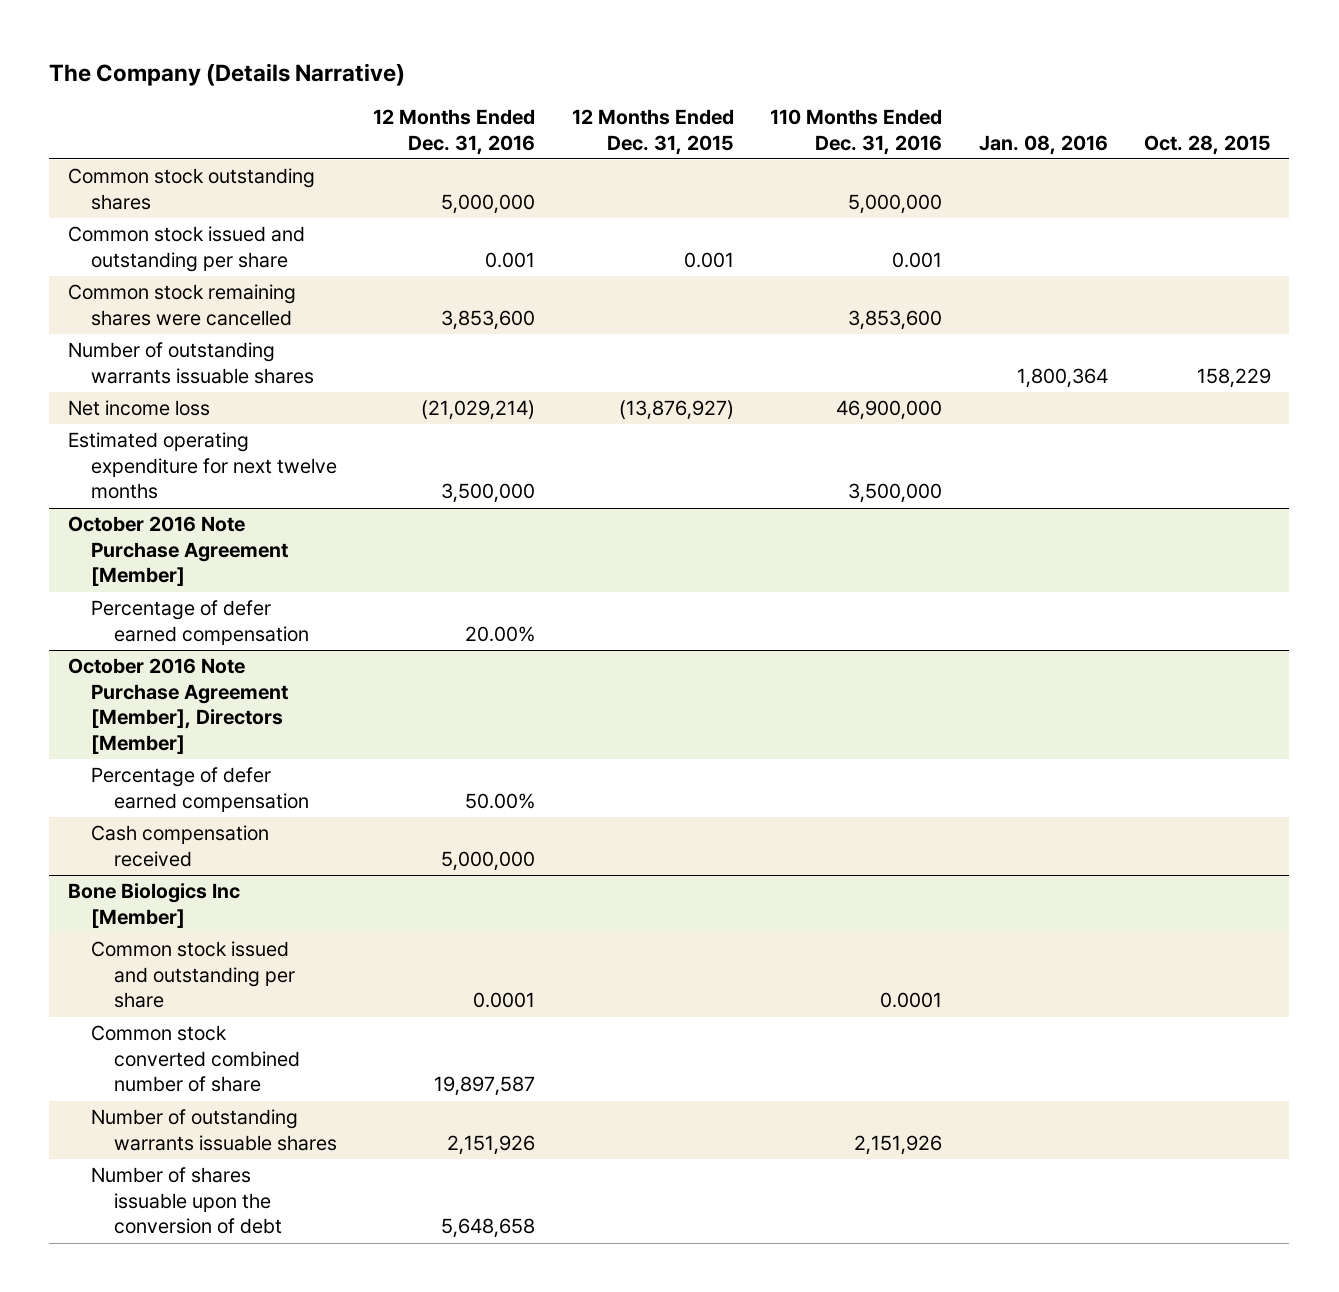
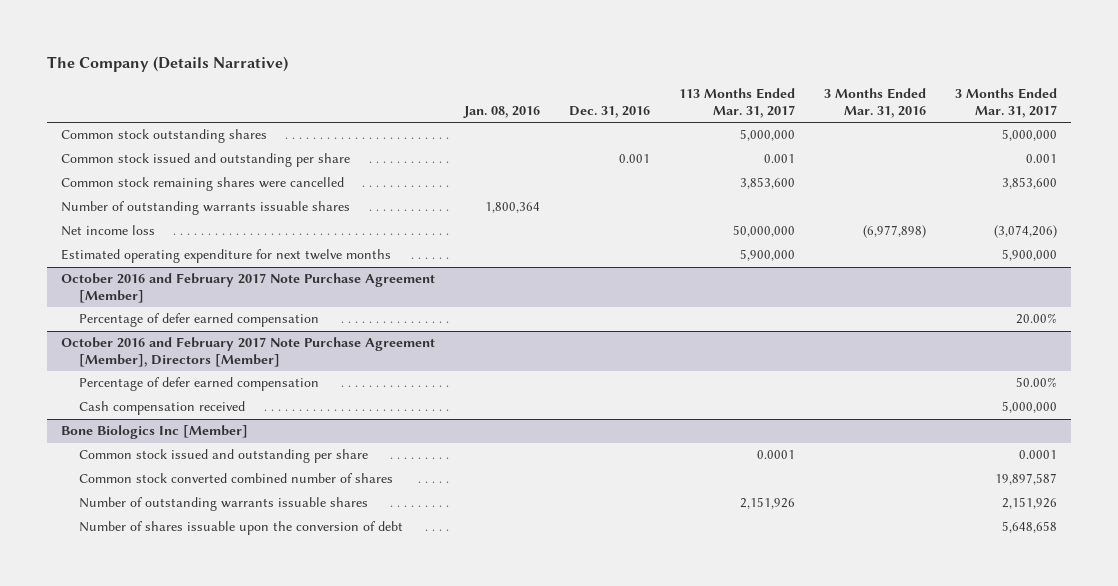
- | 12 Months Ended Dec. 31, 2016 | 12 Months Ended Dec. 31, 2015 | 110 Months Ended Dec. 31, 2016 | Jan. 08, 2016 | Oct. 28, 2015
+ | Jan. 08, 2016 | Dec. 31, 2016 | 113 Months Ended Mar. 31, 2017 | 3 Months Ended Mar. 31, 2016 | 3 Months Ended Mar. 31, 2017
- October 2016 Note Purchase Agreement [Member]
- Percentage of defer earned compensation | 20.00% | | | |
- October 2016 Note Purchase Agreement [Member], Directors [Member]
+ October 2016 and February 2017 Note Purchase Agreement [Member]
+ Percentage of defer earned compensation | | | | | 20.00%
+ October 2016 and February 2017 Note Purchase Agreement [Member], Directors [Member]
@ Bone Biologics Inc [Member]
- Common stock converted combined number of share | 19,897,587 | | | |
+ Common stock converted combined number of shares | | | | | 19,897,587

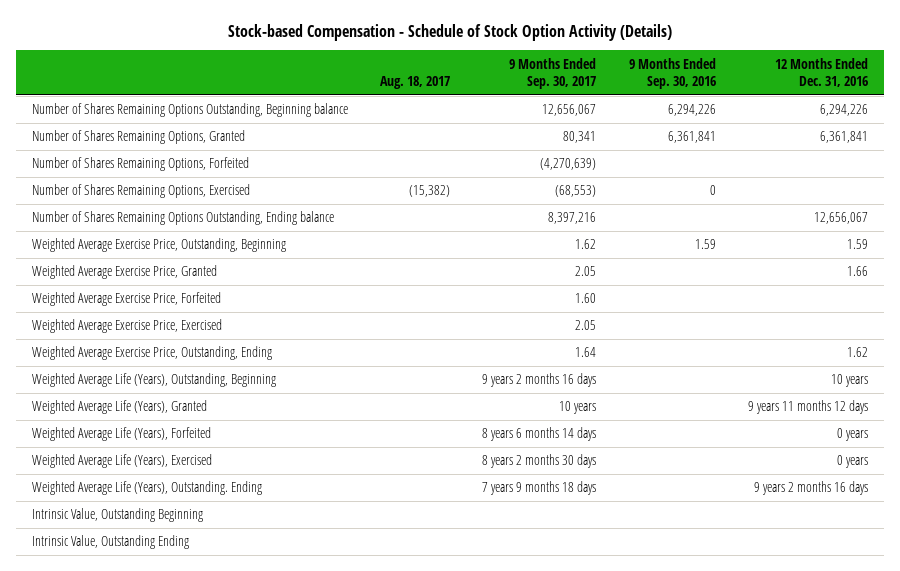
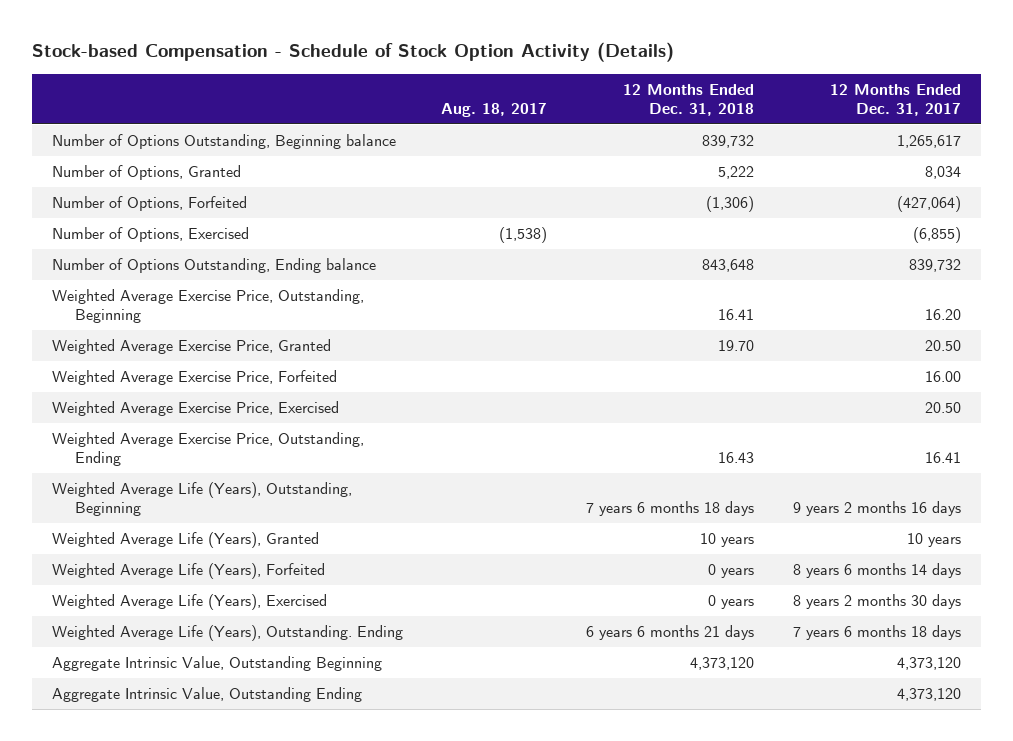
- | Aug. 18, 2017 | 9 Months Ended Sep. 30, 2017 | 9 Months Ended Sep. 30, 2016 | 12 Months Ended Dec. 31, 2016
+ | Aug. 18, 2017 | 12 Months Ended Dec. 31, 2018 | 12 Months Ended Dec. 31, 2017
- Number of Shares Remaining Options Outstanding, Beginning balance | | 12,656,067 | 6,294,226 | 6,294,226
- Number of Shares Remaining Options, Granted | | 80,341 | 6,361,841 | 6,361,841
- Number of Shares Remaining Options, Forfeited | | (4,270,639) | |
- Number of Shares Remaining Options, Exercised | (15,382) | (68,553) | 0 |
- Number of Shares Remaining Options Outstanding, Ending balance | | 8,397,216 | | 12,656,067
+ Number of Options Outstanding, Beginning balance | | 839,732 | 1,265,617
+ Number of Options, Granted | | 5,222 | 8,034
+ Number of Options, Forfeited | | (1,306) | (427,064)
+ Number of Options, Exercised | (1,538) | | (6,855)
+ Number of Options Outstanding, Ending balance | | 843,648 | 839,732
- Intrinsic Value, Outstanding Beginning
- Intrinsic Value, Outstanding Ending
+ Aggregate Intrinsic Value, Outstanding Beginning | | 4,373,120 | 4,373,120
+ Aggregate Intrinsic Value, Outstanding Ending | | | 4,373,120

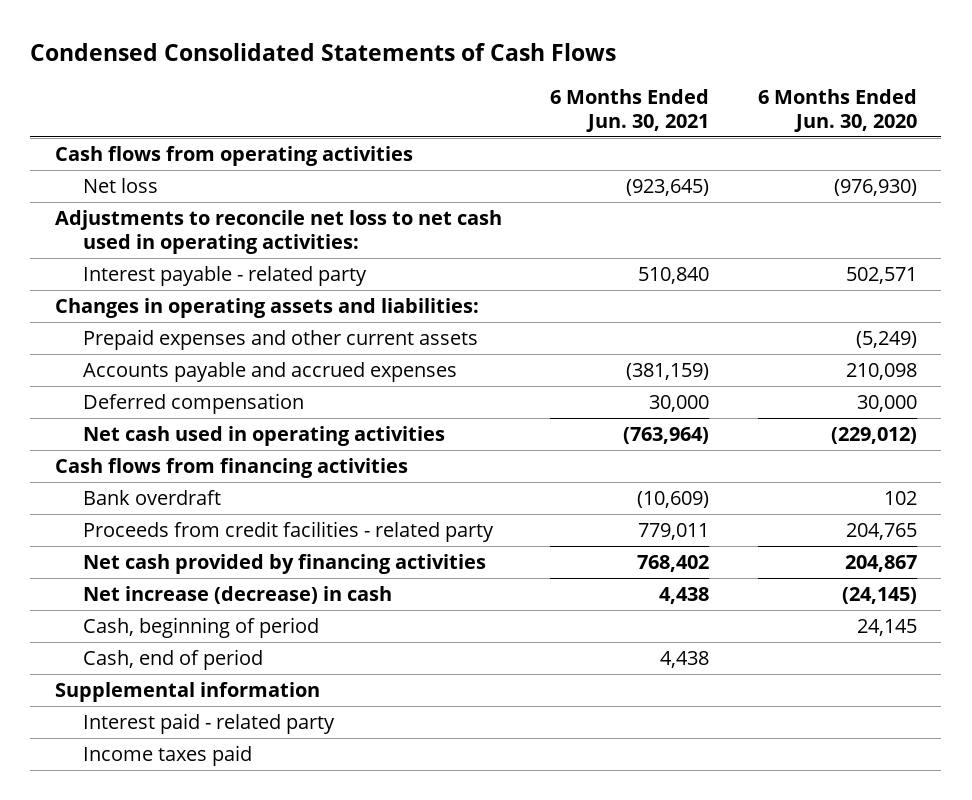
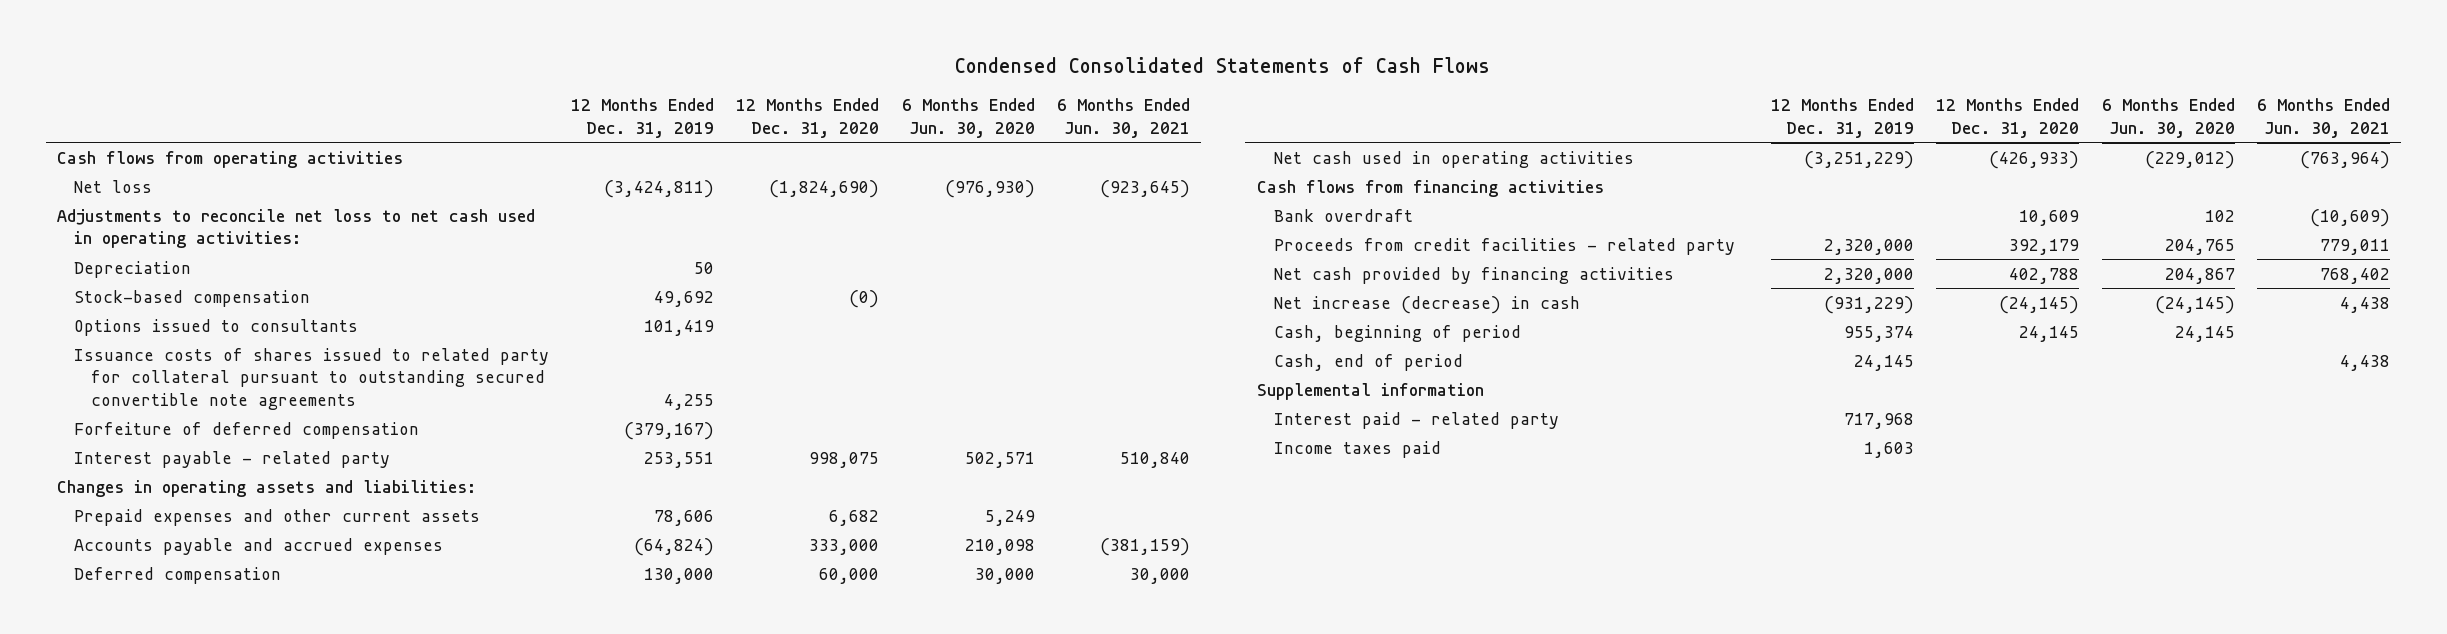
- | 6 Months Ended Jun. 30, 2021 | 6 Months Ended Jun. 30, 2020
+ | 12 Months Ended Dec. 31, 2019 | 12 Months Ended Dec. 31, 2020 | 6 Months Ended Jun. 30, 2020 | 6 Months Ended Jun. 30, 2021
+ Depreciation | 50 | | |
+ Stock-based compensation | 49,692 | (0) | |
+ Options issued to consultants | 101,419 | | |
+ Issuance costs of shares issued to related party for collateral pursuant to outstanding secured convertible note agreements | 4,255 | | |
+ Forfeiture of deferred compensation | (379,167) | | |
- Prepaid expenses and other current assets | | (5,249)
+ Prepaid expenses and other current assets | 78,606 | 6,682 | 5,249 |

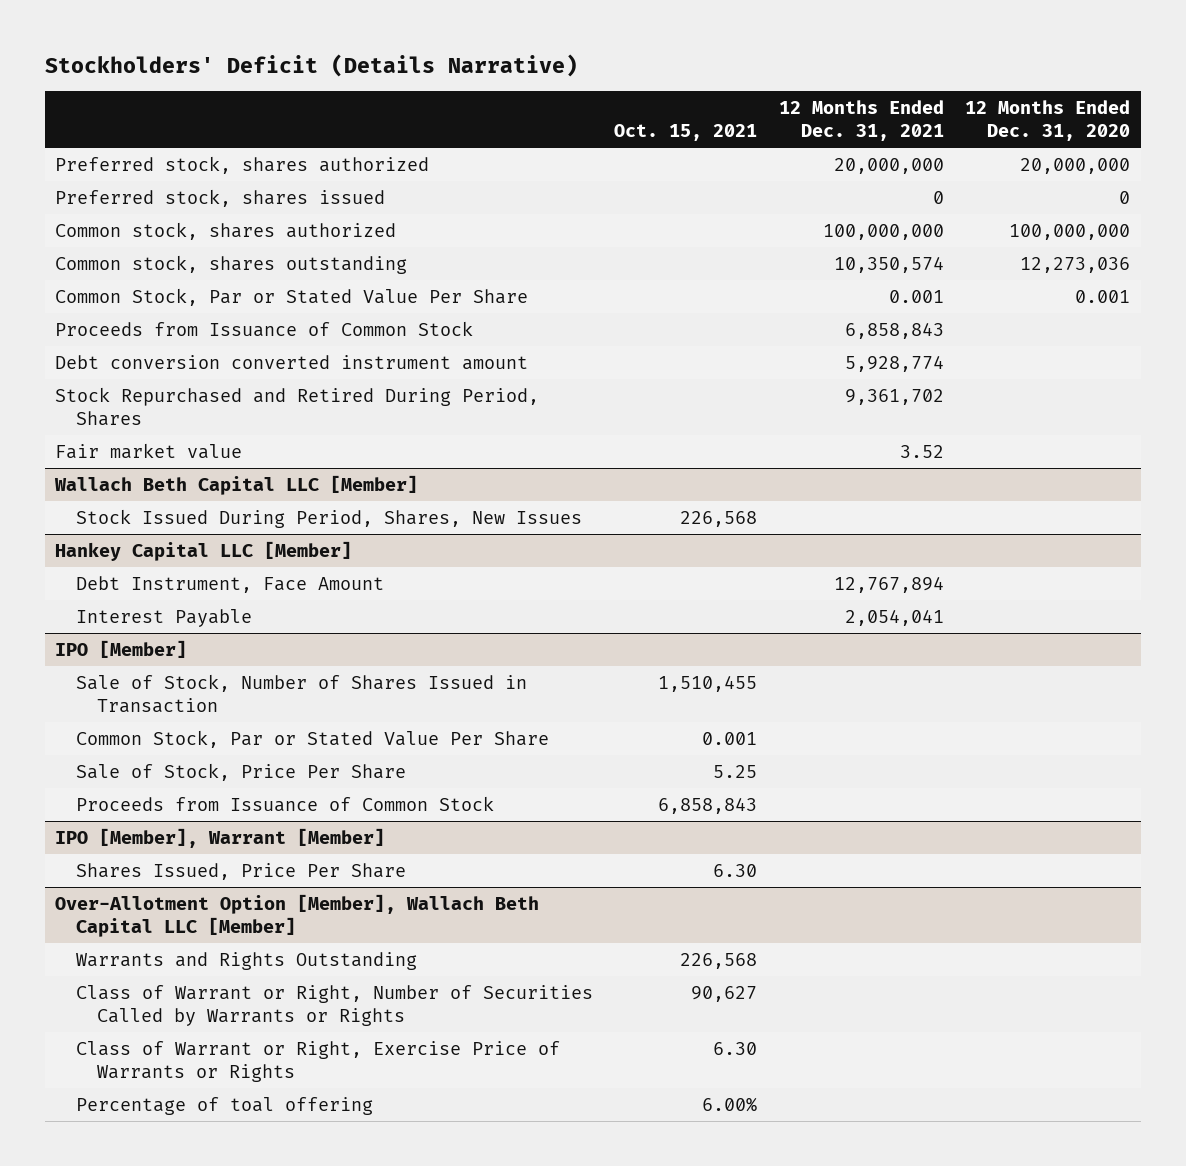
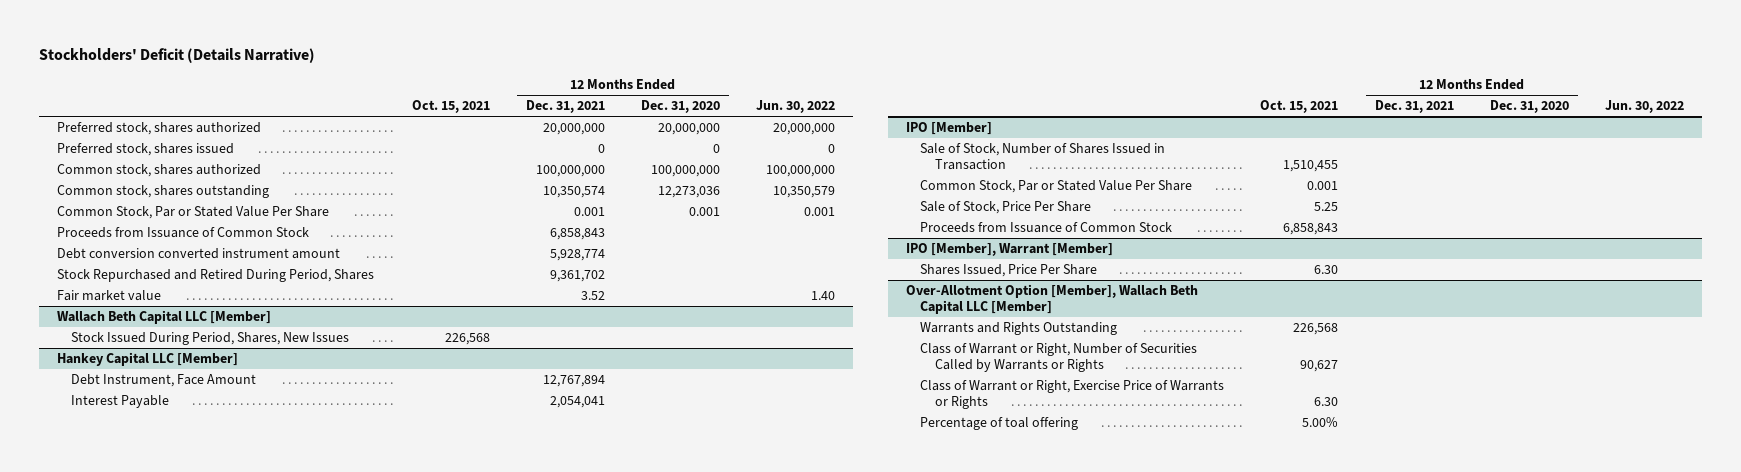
- | Oct. 15, 2021 | 12 Months Ended Dec. 31, 2021 | 12 Months Ended Dec. 31, 2020
+ | Oct. 15, 2021 | 12 Months Ended Dec. 31, 2021 | 12 Months Ended Dec. 31, 2020 | Jun. 30, 2022
@ Over-Allotment Option [Member], Wallach Beth Capital LLC [Member]
- Percentage of toal offering | 6.00% | |
+ Percentage of toal offering | 5.00% | | |

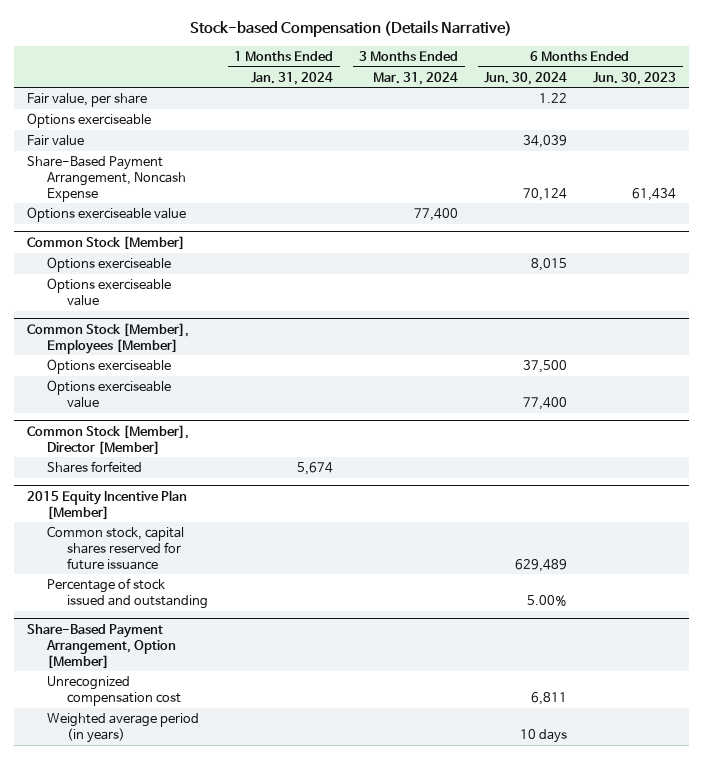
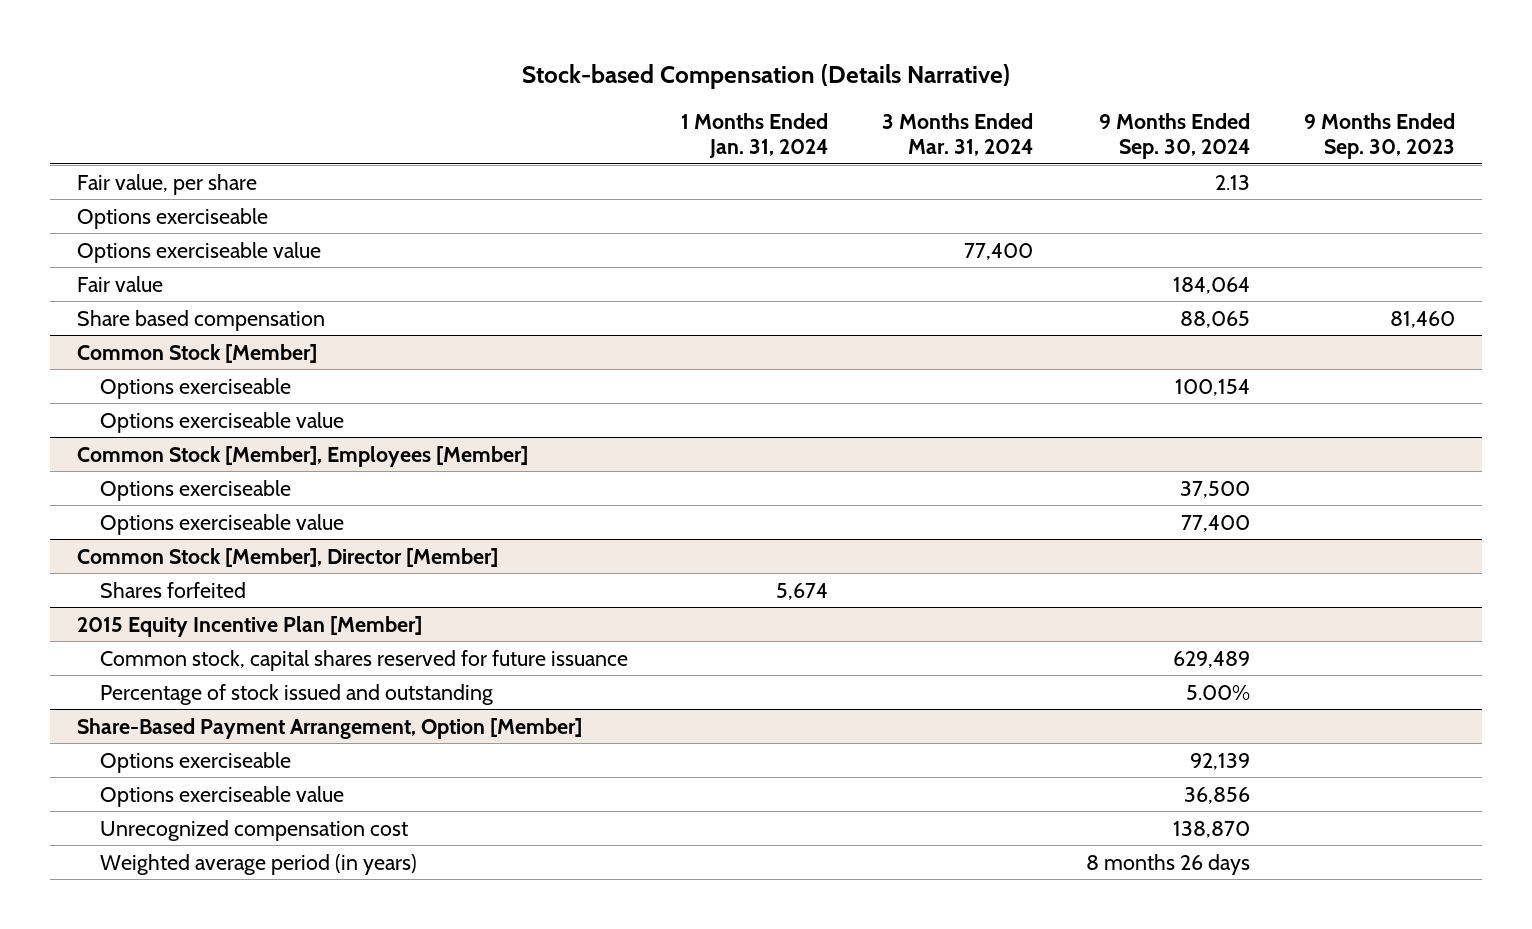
- | 1 Months Ended Jan. 31, 2024 | 3 Months Ended Mar. 31, 2024 | 6 Months Ended Jun. 30, 2024 | 6 Months Ended Jun. 30, 2023
+ | 1 Months Ended Jan. 31, 2024 | 3 Months Ended Mar. 31, 2024 | 9 Months Ended Sep. 30, 2024 | 9 Months Ended Sep. 30, 2023
- Share-Based Payment Arrangement, Noncash Expense | | | 70,124 | 61,434
moved down: Fair value | | | 184,064 |
+ Share based compensation | | | 88,065 | 81,460
@ Share-Based Payment Arrangement, Option [Member]
+ Options exerciseable | | | 92,139 |
+ Options exerciseable value | | | 36,856 |

